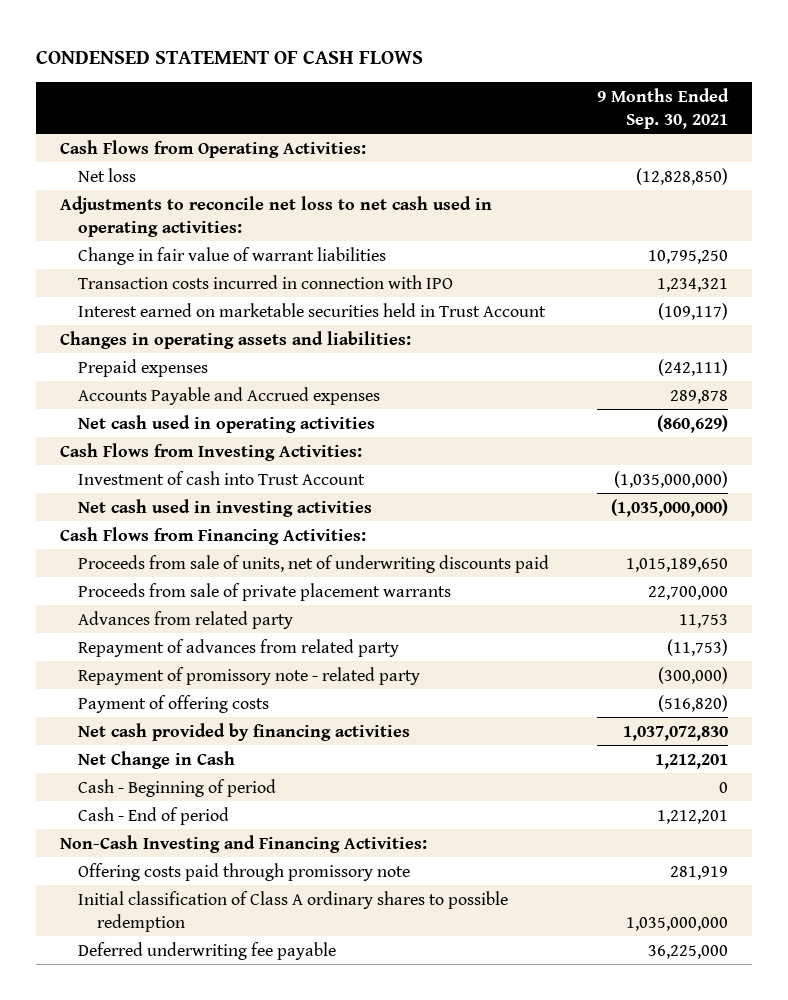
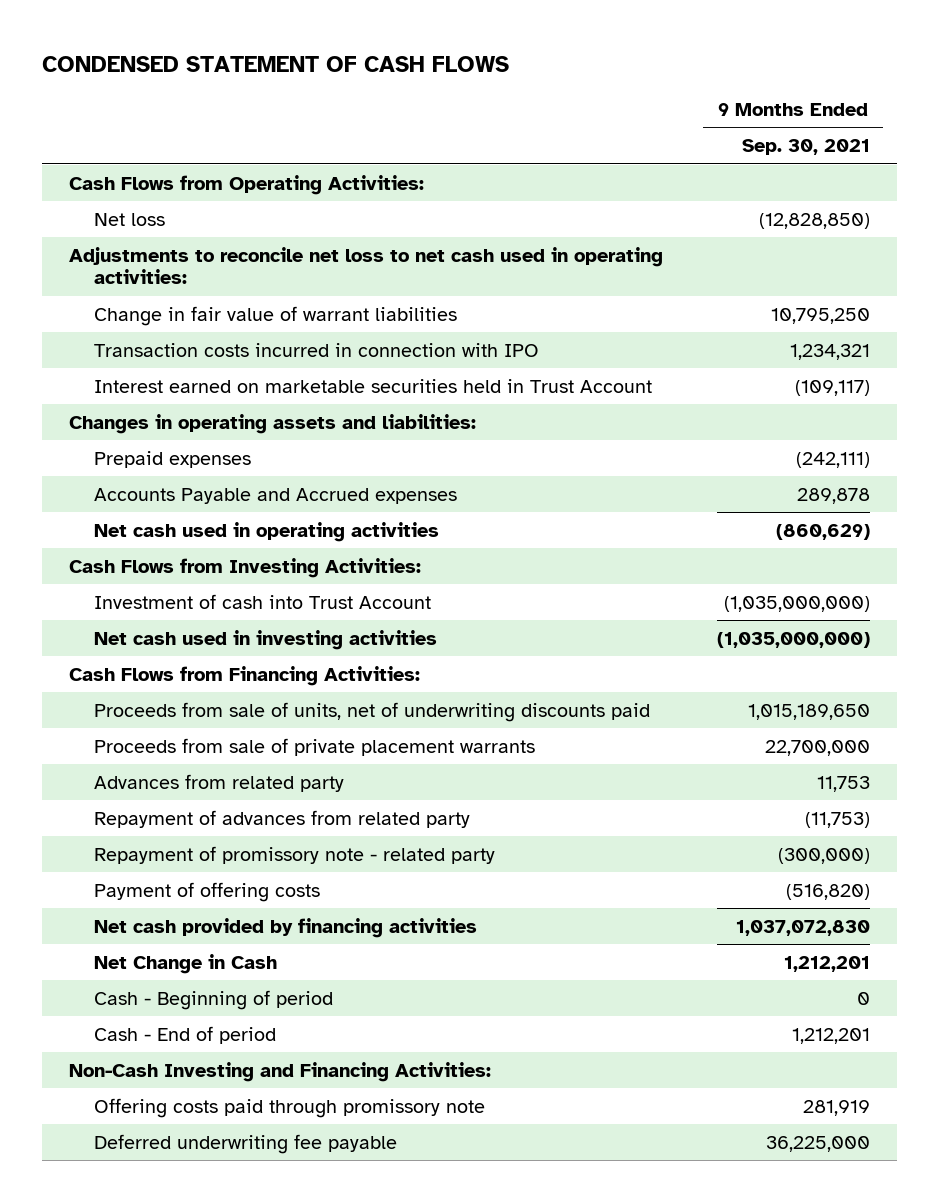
- Initial classification of Class A ordinary shares to possible redemption | 1,035,000,000

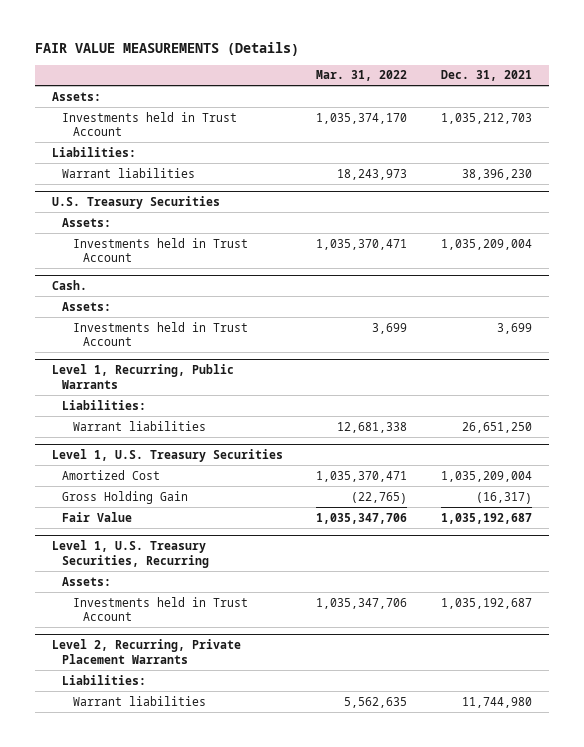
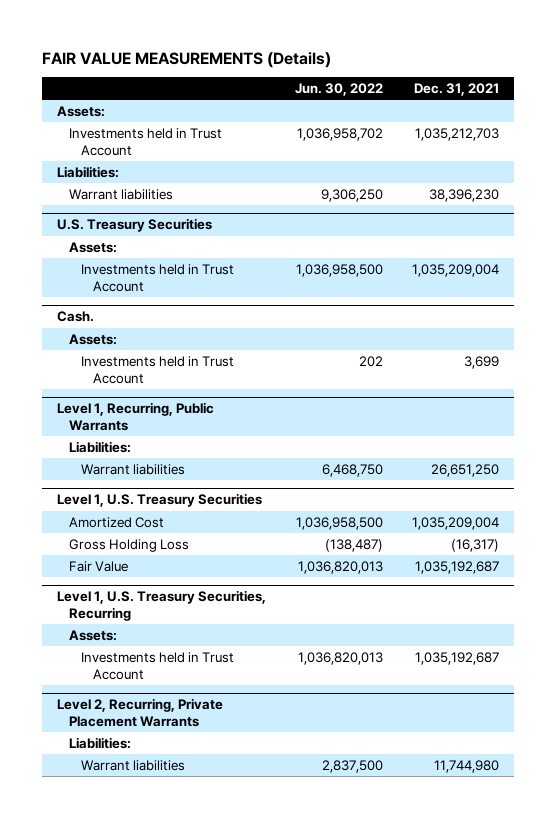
- | Mar. 31, 2022 | Dec. 31, 2021
+ | Jun. 30, 2022 | Dec. 31, 2021
@ Level 1, U.S. Treasury Securities
- Gross Holding Gain | (22,765) | (16,317)
+ Gross Holding Loss | (138,487) | (16,317)

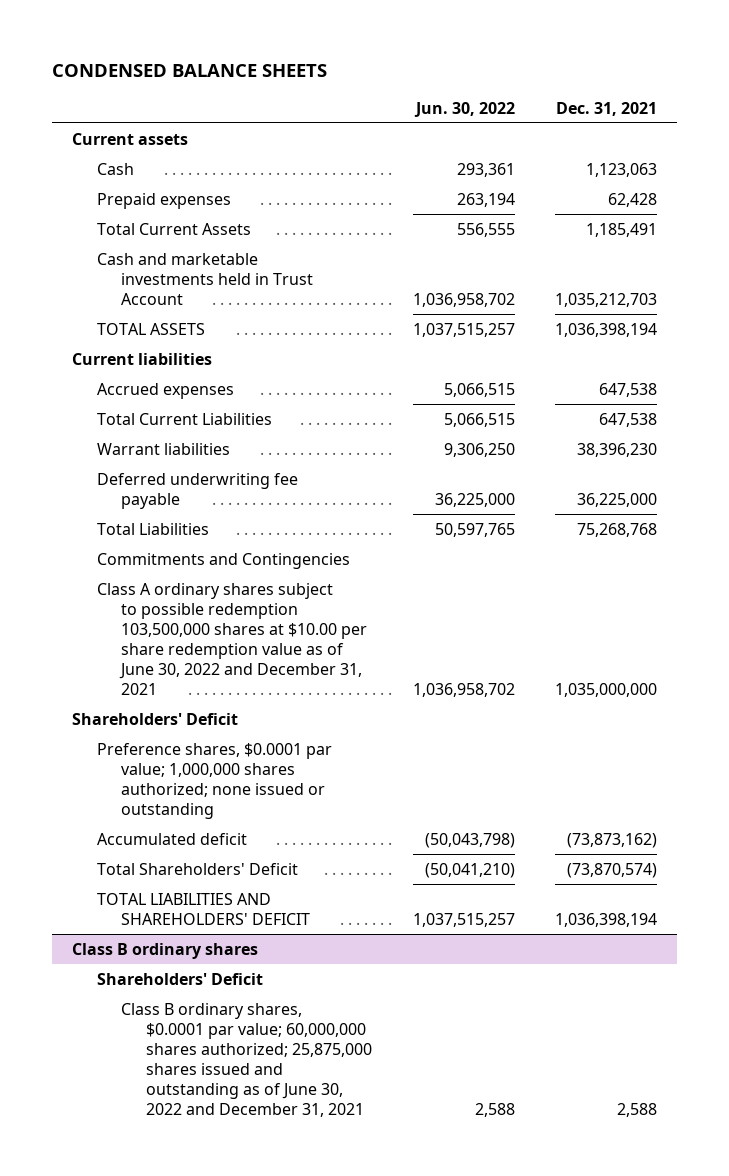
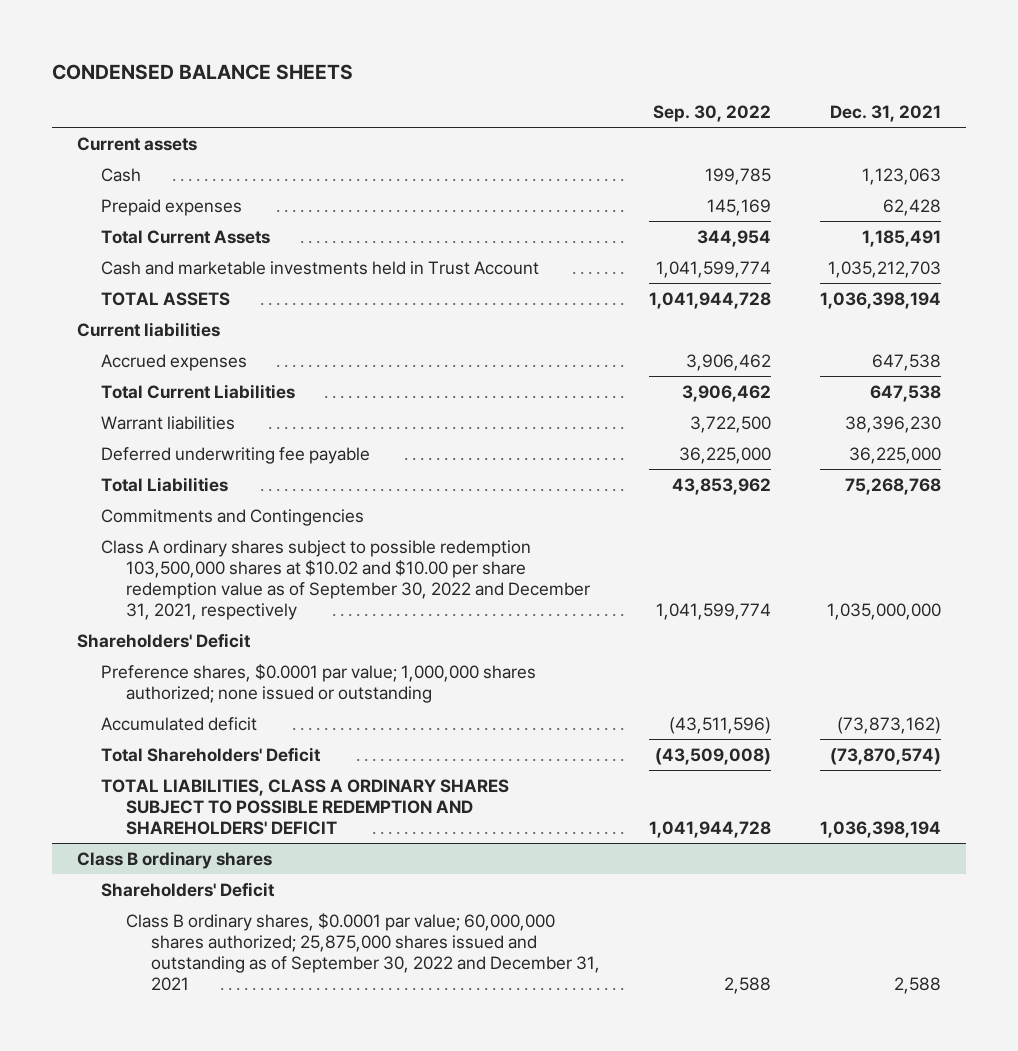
- | Jun. 30, 2022 | Dec. 31, 2021
+ | Sep. 30, 2022 | Dec. 31, 2021
- Class A ordinary shares subject to possible redemption 103,500,000 shares at $10.00 per share redemption value as of June 30, 2022 and December 31, 2021 | 1,036,958,702 | 1,035,000,000
+ Class A ordinary shares subject to possible redemption 103,500,000 shares at $10.02 and $10.00 per share redemption value as of September 30, 2022 and December 31, 2021, respectively | 1,041,599,774 | 1,035,000,000
- TOTAL LIABILITIES AND SHAREHOLDERS' DEFICIT | 1,037,515,257 | 1,036,398,194
+ TOTAL LIABILITIES, CLASS A ORDINARY SHARES SUBJECT TO POSSIBLE REDEMPTION AND SHAREHOLDERS' DEFICIT | 1,041,944,728 | 1,036,398,194
@ Class B ordinary shares
- Class B ordinary shares, $0.0001 par value; 60,000,000 shares authorized; 25,875,000 shares issued and outstanding as of June 30, 2022 and December 31, 2021 | 2,588 | 2,588
+ Class B ordinary shares, $0.0001 par value; 60,000,000 shares authorized; 25,875,000 shares issued and outstanding as of September 30, 2022 and December 31, 2021 | 2,588 | 2,588

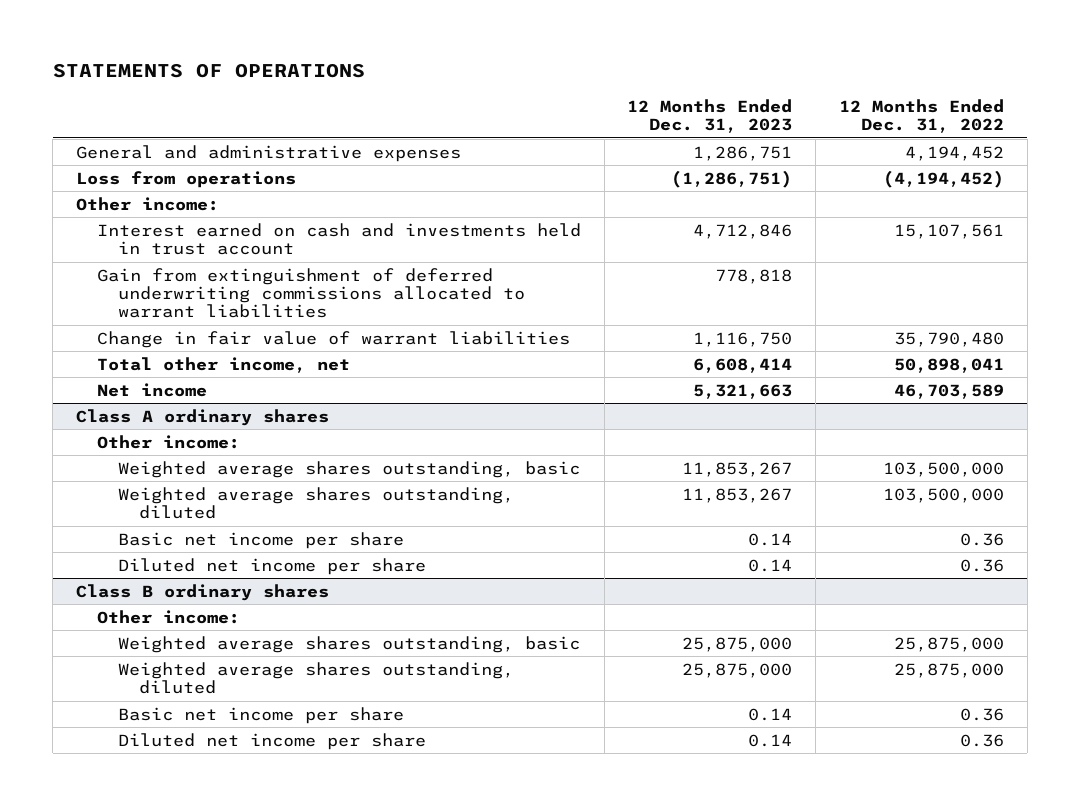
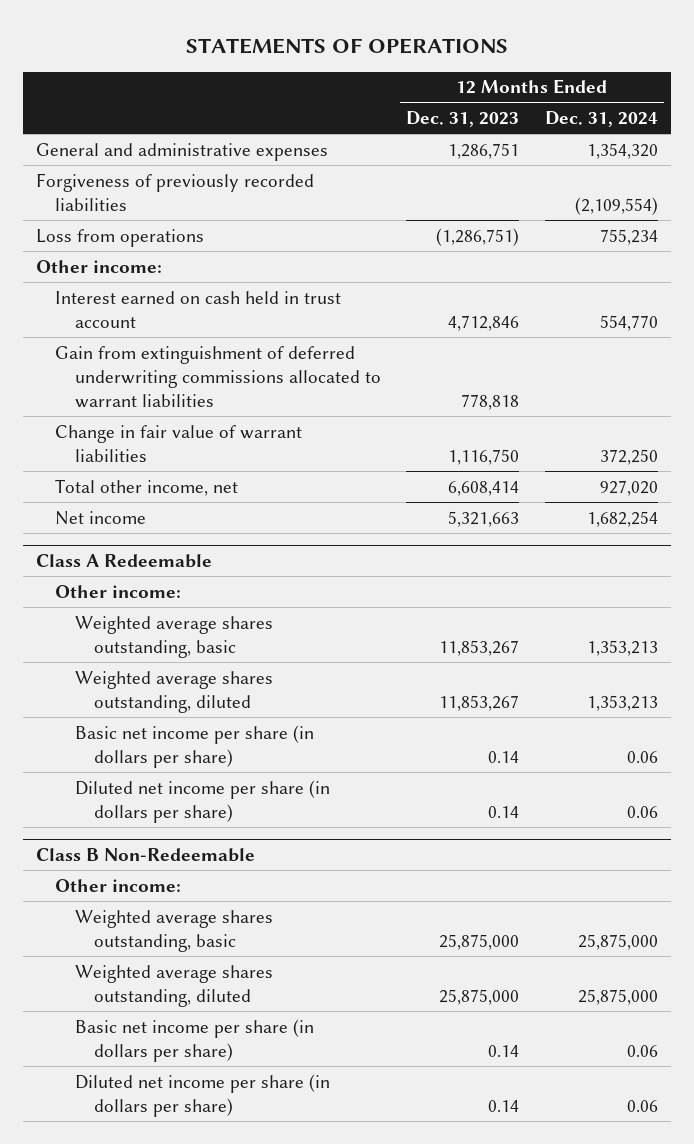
- | 12 Months Ended Dec. 31, 2023 | 12 Months Ended Dec. 31, 2022
+ | 12 Months Ended Dec. 31, 2023 | 12 Months Ended Dec. 31, 2024
+ Forgiveness of previously recorded liabilities | | (2,109,554)
- Interest earned on cash and investments held in trust account | 4,712,846 | 15,107,561
+ Interest earned on cash held in trust account | 4,712,846 | 554,770
- Class A ordinary shares
+ Class A Redeemable
- Basic net income per share | 0.14 | 0.36
- Diluted net income per share | 0.14 | 0.36
- Class B ordinary shares
+ Basic net income per share (in dollars per share) | 0.14 | 0.06
+ Diluted net income per share (in dollars per share) | 0.14 | 0.06
+ Class B Non-Redeemable
- Basic net income per share | 0.14 | 0.36
- Diluted net income per share | 0.14 | 0.36
+ Basic net income per share (in dollars per share) | 0.14 | 0.06
+ Diluted net income per share (in dollars per share) | 0.14 | 0.06

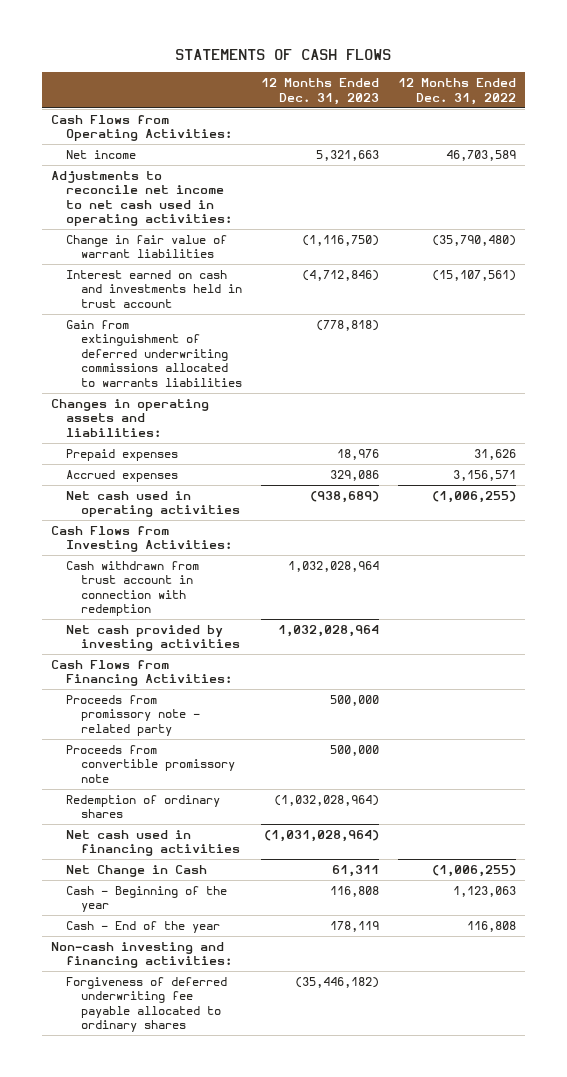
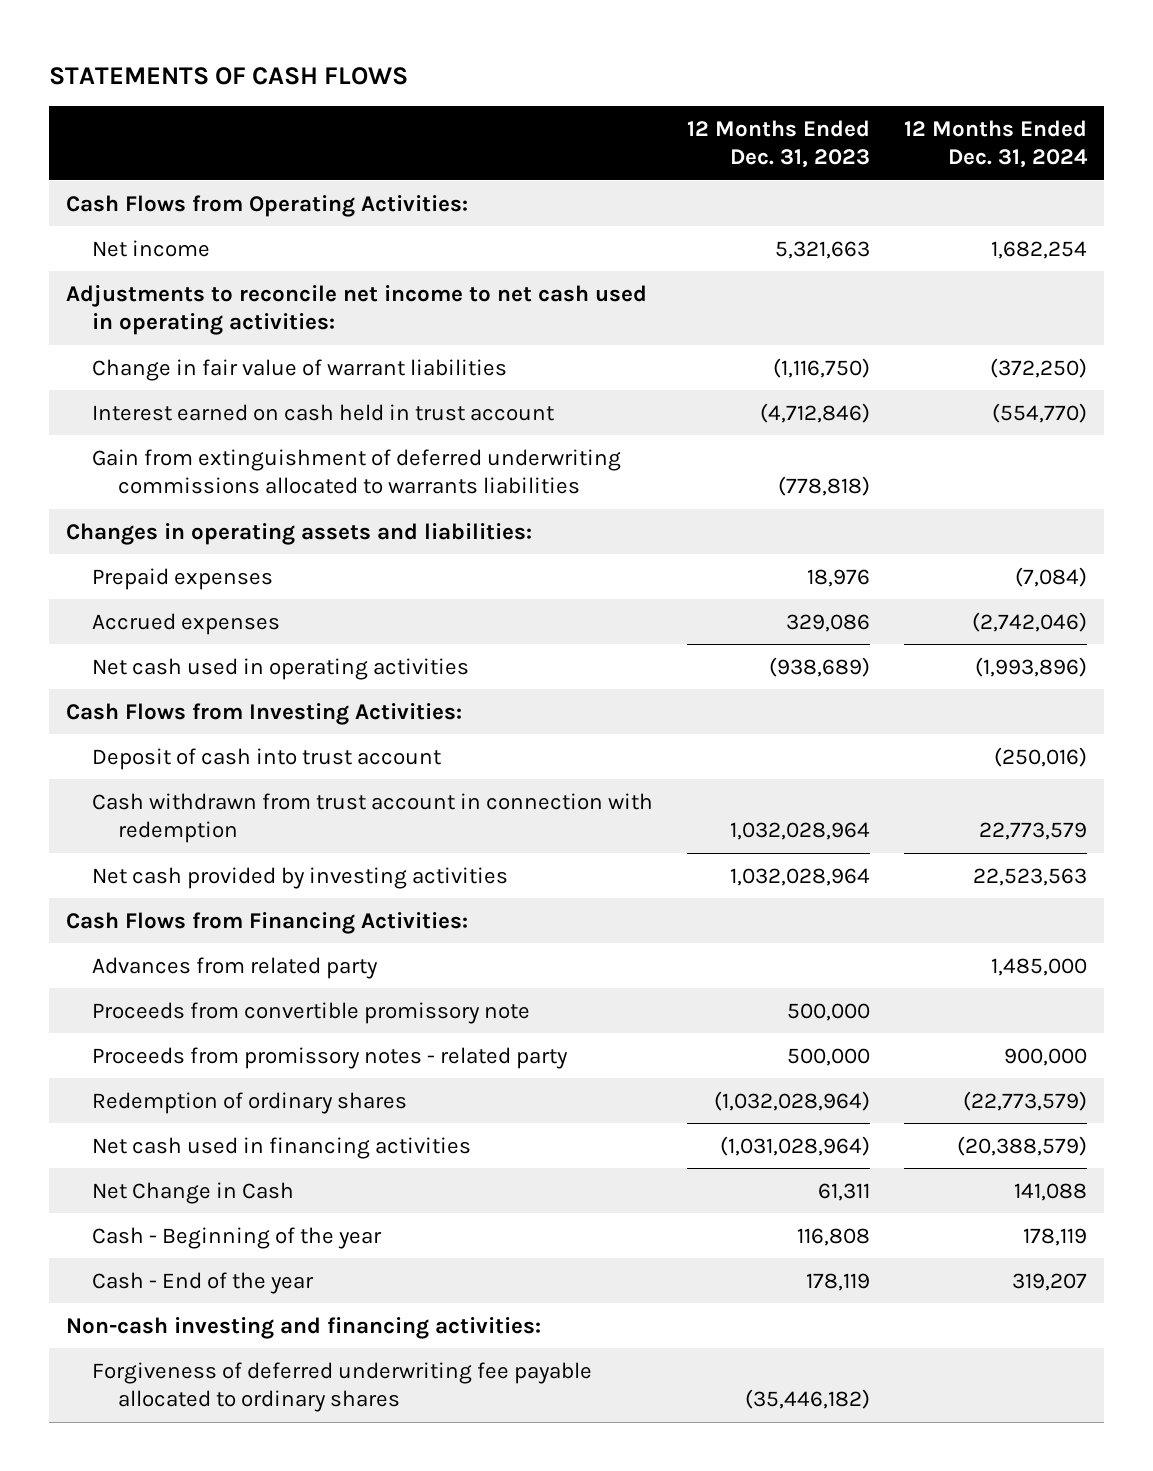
- | 12 Months Ended Dec. 31, 2023 | 12 Months Ended Dec. 31, 2022
+ | 12 Months Ended Dec. 31, 2023 | 12 Months Ended Dec. 31, 2024
- Interest earned on cash and investments held in trust account | (4,712,846) | (15,107,561)
+ Interest earned on cash held in trust account | (4,712,846) | (554,770)
+ Deposit of cash into trust account | | (250,016)
- Proceeds from promissory note - related party | 500,000 |
+ Advances from related party | | 1,485,000
+ Proceeds from promissory notes - related party | 500,000 | 900,000

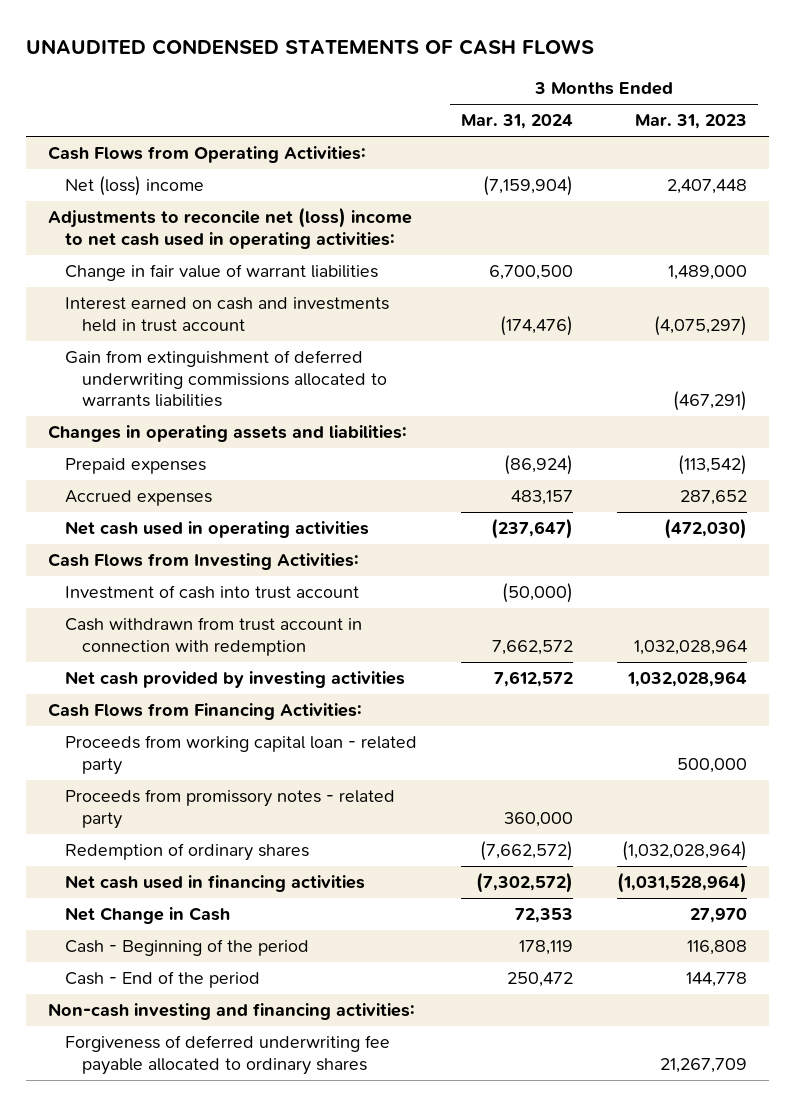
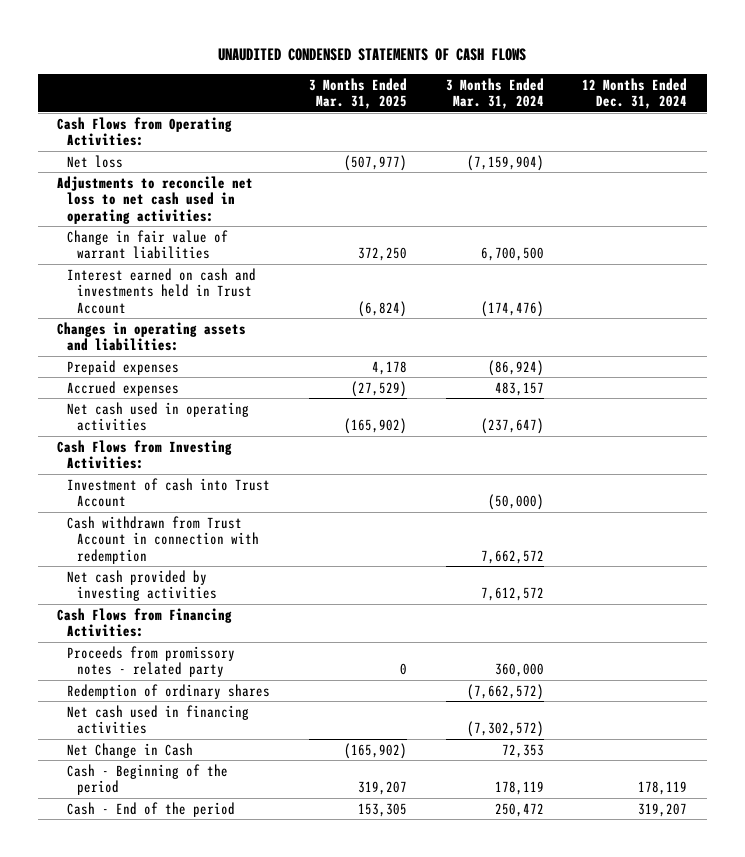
- | 3 Months Ended Mar. 31, 2024 | 3 Months Ended Mar. 31, 2023
+ | 3 Months Ended Mar. 31, 2025 | 3 Months Ended Mar. 31, 2024 | 12 Months Ended Dec. 31, 2024
- Net (loss) income | (7,159,904) | 2,407,448
- Adjustments to reconcile net (loss) income to net cash used in operating activities:
+ Net loss | (507,977) | (7,159,904) |
+ Adjustments to reconcile net loss to net cash used in operating activities:
- Interest earned on cash and investments held in trust account | (174,476) | (4,075,297)
- Gain from extinguishment of deferred underwriting commissions allocated to warrants liabilities | | (467,291)
+ Interest earned on cash and investments held in Trust Account | (6,824) | (174,476) |
- Investment of cash into trust account | (50,000) |
- Cash withdrawn from trust account in connection with redemption | 7,662,572 | 1,032,028,964
+ Investment of cash into Trust Account | | (50,000) |
+ Cash withdrawn from Trust Account in connection with redemption | | 7,662,572 |
- Proceeds from working capital loan - related party | | 500,000
- Non-cash investing and financing activities:
- Forgiveness of deferred underwriting fee payable allocated to ordinary shares | | 21,267,709

